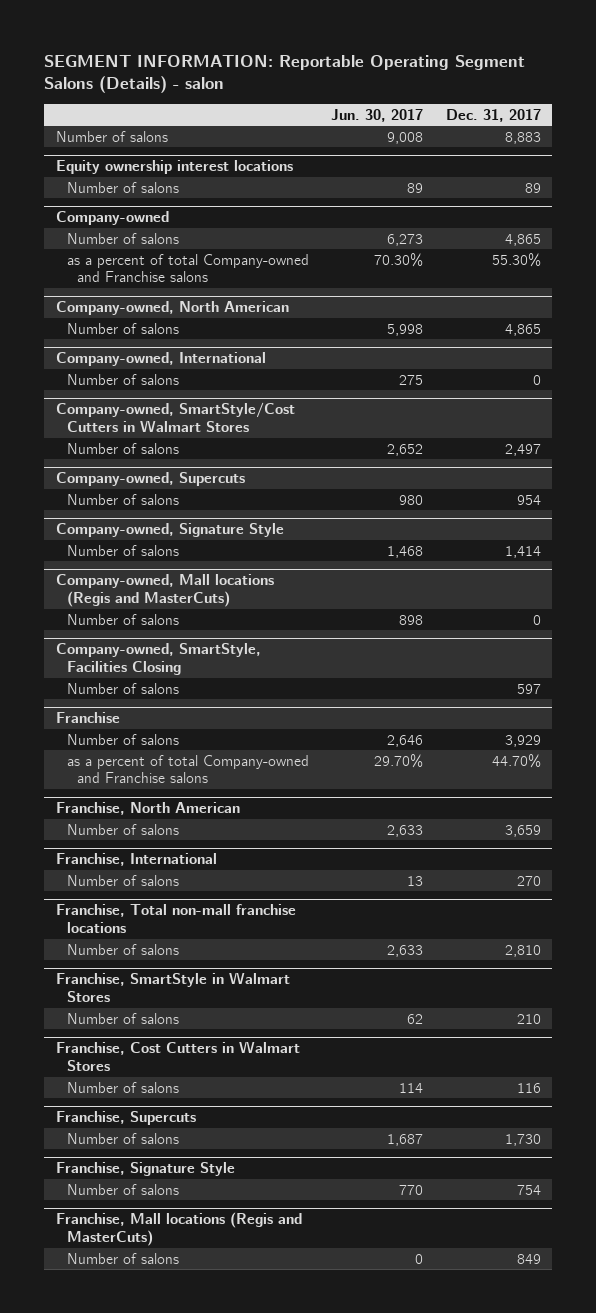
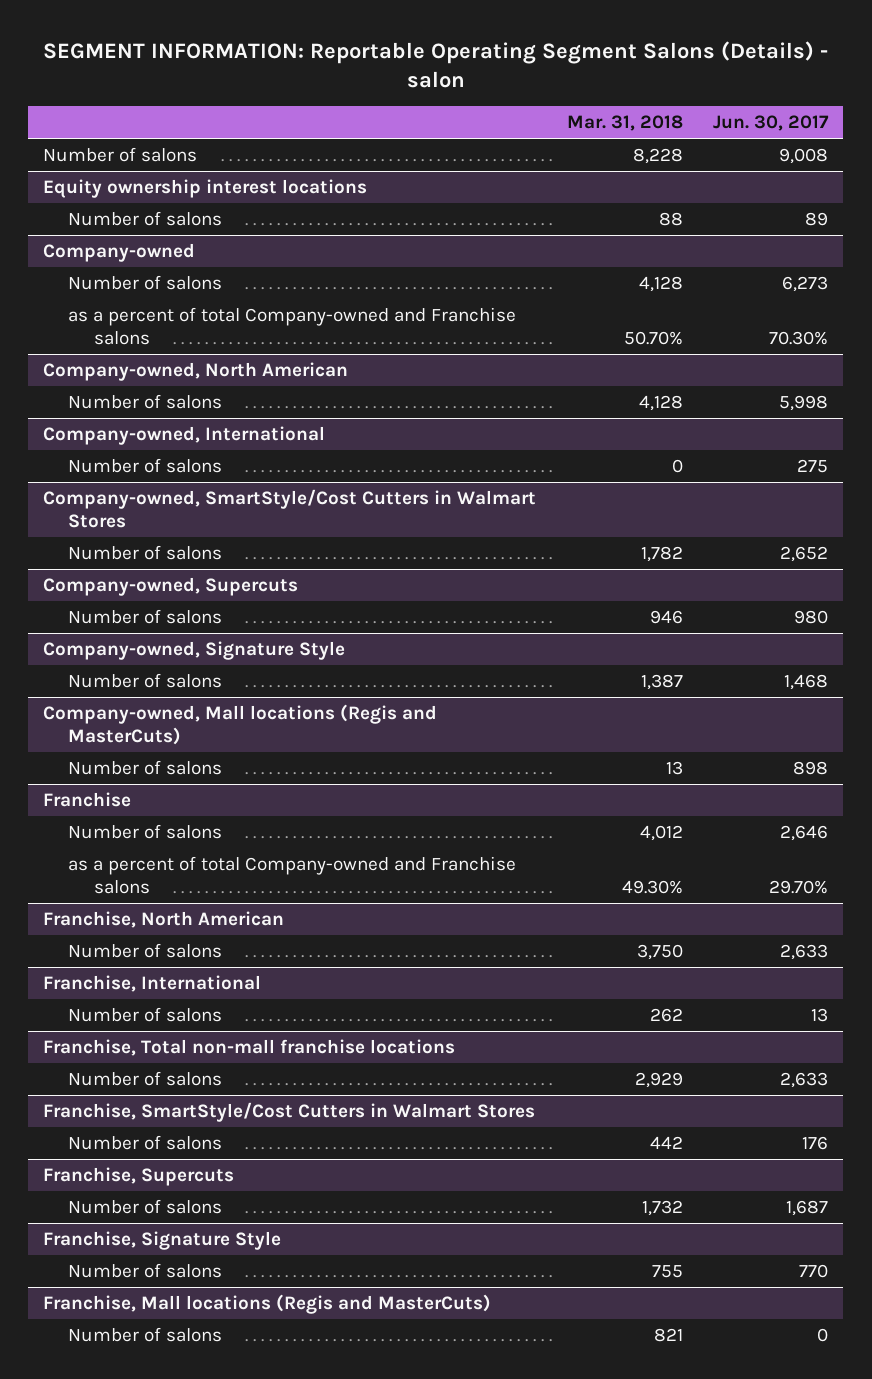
- | Jun. 30, 2017 | Dec. 31, 2017
+ | Mar. 31, 2018 | Jun. 30, 2017
- Company-owned, SmartStyle, Facilities Closing
- Number of salons | | 597
- Franchise, SmartStyle in Walmart Stores
- Number of salons | 62 | 210
- Franchise, Cost Cutters in Walmart Stores
- Number of salons | 114 | 116
+ Franchise, SmartStyle/Cost Cutters in Walmart Stores
+ Number of salons | 442 | 176

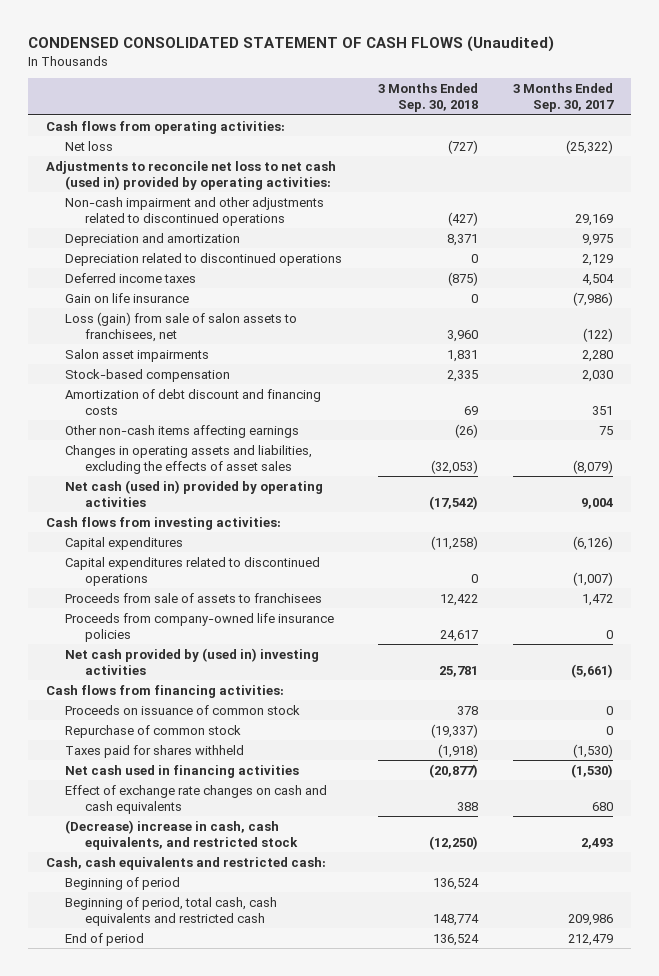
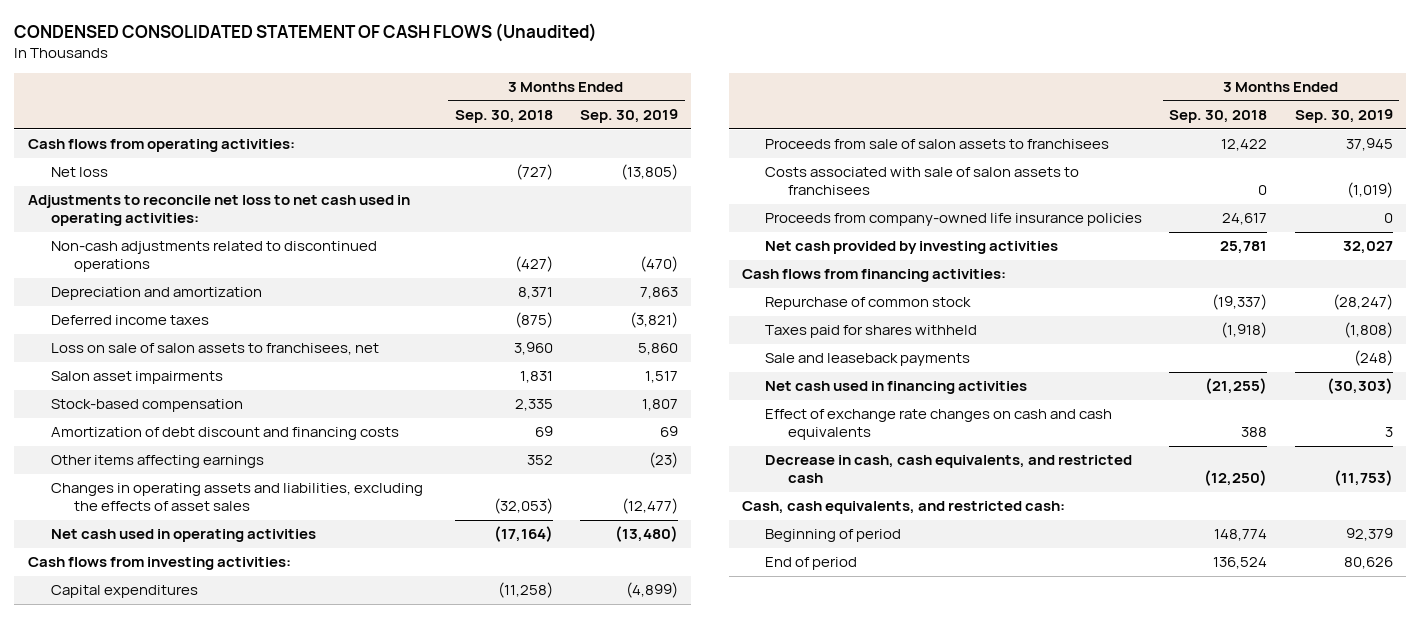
- | 3 Months Ended Sep. 30, 2018 | 3 Months Ended Sep. 30, 2017
+ | 3 Months Ended Sep. 30, 2018 | 3 Months Ended Sep. 30, 2019
- Adjustments to reconcile net loss to net cash (used in) provided by operating activities:
- Non-cash impairment and other adjustments related to discontinued operations | (427) | 29,169
+ Adjustments to reconcile net loss to net cash used in operating activities:
+ Non-cash adjustments related to discontinued operations | (427) | (470)
- Depreciation related to discontinued operations | 0 | 2,129
- Gain on life insurance | 0 | (7,986)
- Loss (gain) from sale of salon assets to franchisees, net | 3,960 | (122)
+ Loss on sale of salon assets to franchisees, net | 3,960 | 5,860
- Other non-cash items affecting earnings | (26) | 75
+ Other items affecting earnings | 352 | (23)
- Net cash (used in) provided by operating activities | (17,542) | 9,004
+ Net cash used in operating activities | (17,164) | (13,480)
- Capital expenditures related to discontinued operations | 0 | (1,007)
- Proceeds from sale of assets to franchisees | 12,422 | 1,472
+ Proceeds from sale of salon assets to franchisees | 12,422 | 37,945
+ Costs associated with sale of salon assets to franchisees | 0 | (1,019)
- Net cash provided by (used in) investing activities | 25,781 | (5,661)
+ Net cash provided by investing activities | 25,781 | 32,027
- Proceeds on issuance of common stock | 378 | 0
- Net cash used in financing activities | (20,877) | (1,530)
+ Sale and leaseback payments | | (248)
+ Net cash used in financing activities | (21,255) | (30,303)
- (Decrease) increase in cash, cash equivalents, and restricted stock | (12,250) | 2,493
- Cash, cash equivalents and restricted cash:
- Beginning of period | 136,524 |
- Beginning of period, total cash, cash equivalents and restricted cash | 148,774 | 209,986
+ Decrease in cash, cash equivalents, and restricted cash | (12,250) | (11,753)
+ Cash, cash equivalents, and restricted cash:
+ Beginning of period | 148,774 | 92,379

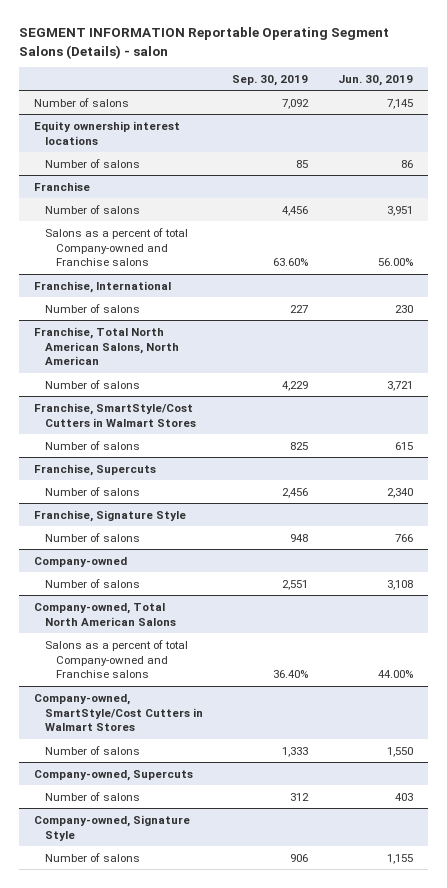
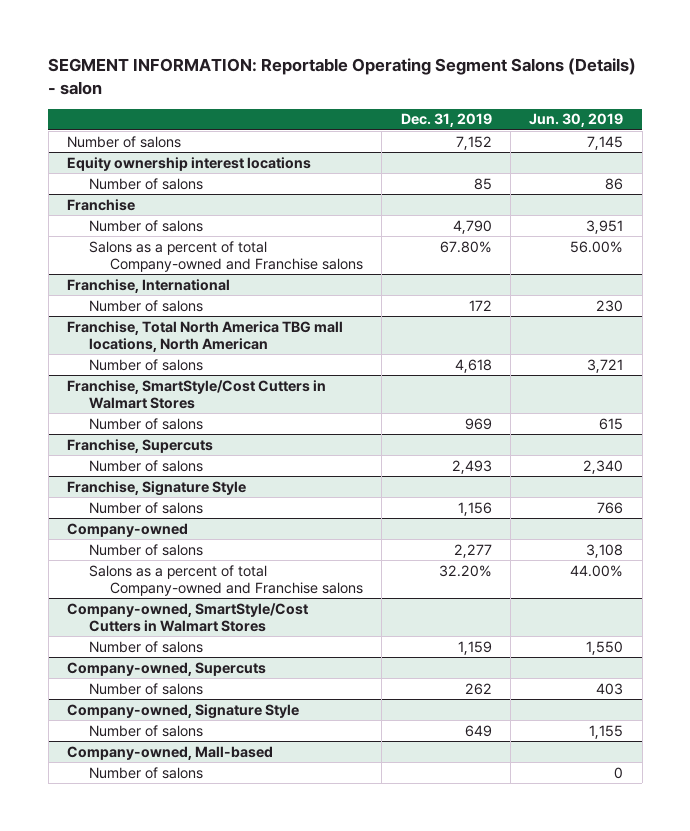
- SEGMENT INFORMATION Reportable Operating Segment Salons (Details) - salon
+ SEGMENT INFORMATION: Reportable Operating Segment Salons (Details) - salon
- | Sep. 30, 2019 | Jun. 30, 2019
+ | Dec. 31, 2019 | Jun. 30, 2019
- Franchise, Total North American Salons, North American
+ Franchise, Total North America TBG mall locations, North American
- Company-owned, Total North American Salons
+ Company-owned, Mall-based
+ Number of salons | | 0

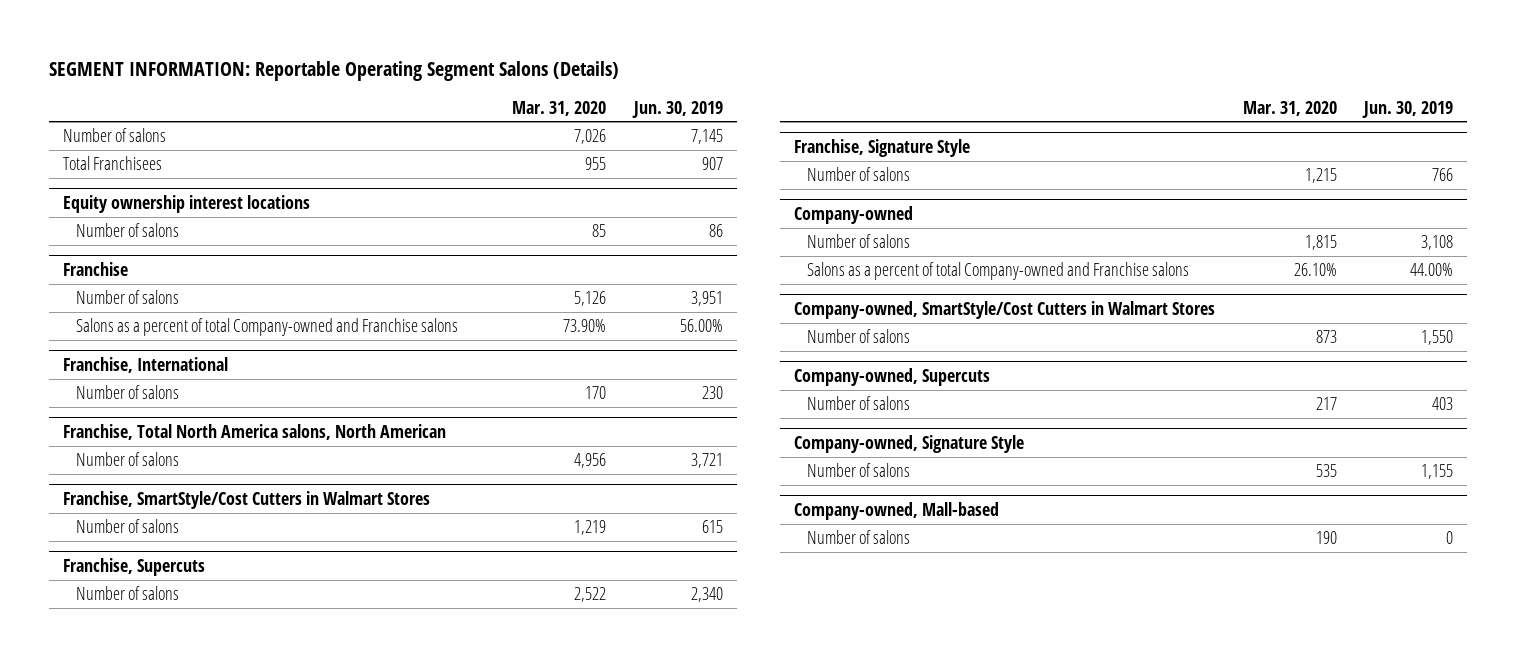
- SEGMENT INFORMATION: Reportable Operating Segment Salons (Details) - salon
+ SEGMENT INFORMATION: Reportable Operating Segment Salons (Details)
- | Dec. 31, 2019 | Jun. 30, 2019
+ | Mar. 31, 2020 | Jun. 30, 2019
+ Total Franchisees | 955 | 907
- Franchise, Total North America TBG mall locations, North American
+ Franchise, Total North America salons, North American

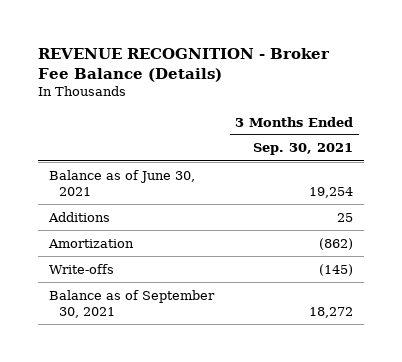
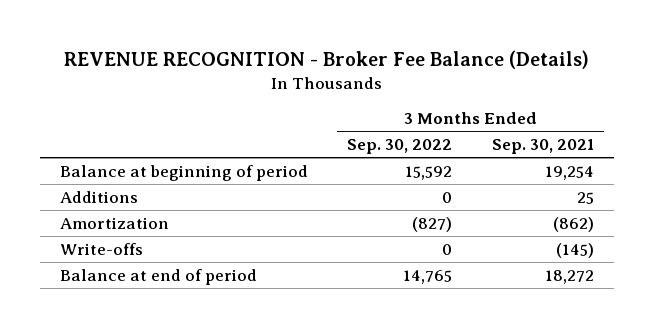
- | 3 Months Ended Sep. 30, 2021
+ | 3 Months Ended Sep. 30, 2022 | 3 Months Ended Sep. 30, 2021
- Balance as of June 30, 2021 | 19,254
+ Balance at beginning of period | 15,592 | 19,254
- Balance as of September 30, 2021 | 18,272
+ Balance at end of period | 14,765 | 18,272

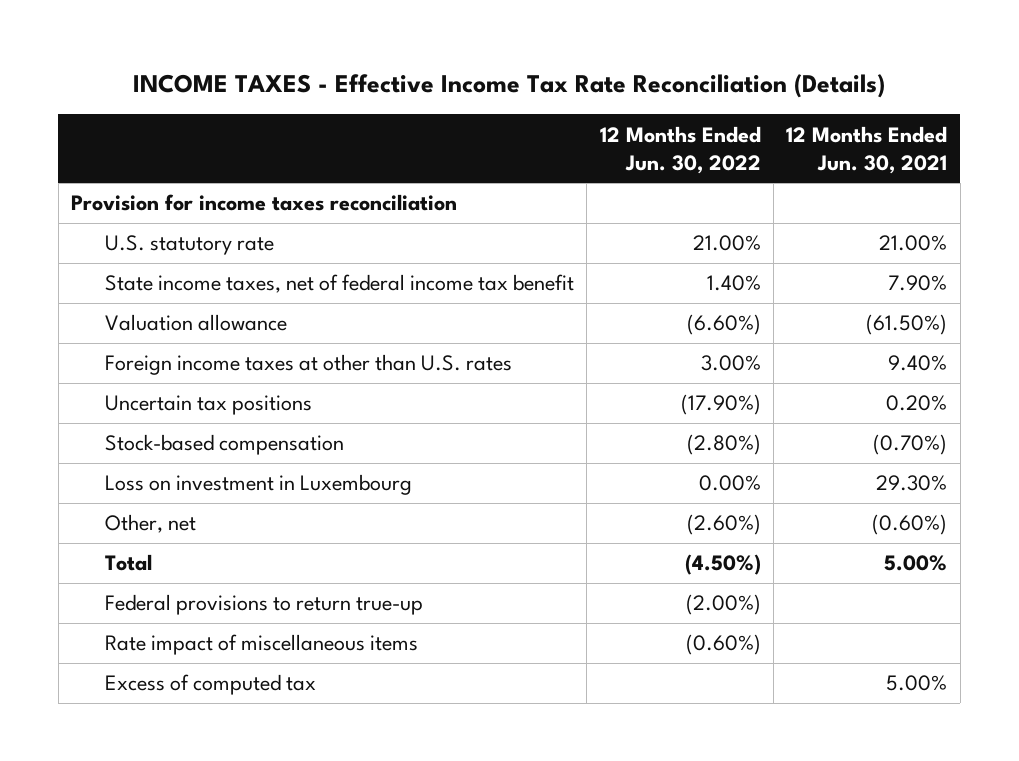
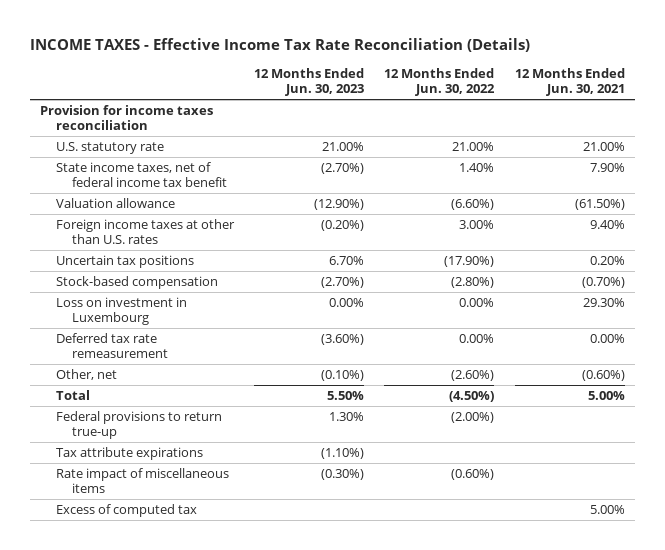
- | 12 Months Ended Jun. 30, 2022 | 12 Months Ended Jun. 30, 2021
+ | 12 Months Ended Jun. 30, 2023 | 12 Months Ended Jun. 30, 2022 | 12 Months Ended Jun. 30, 2021
+ Deferred tax rate remeasurement | (3.60%) | 0.00% | 0.00%
+ Tax attribute expirations | (1.10%) | |

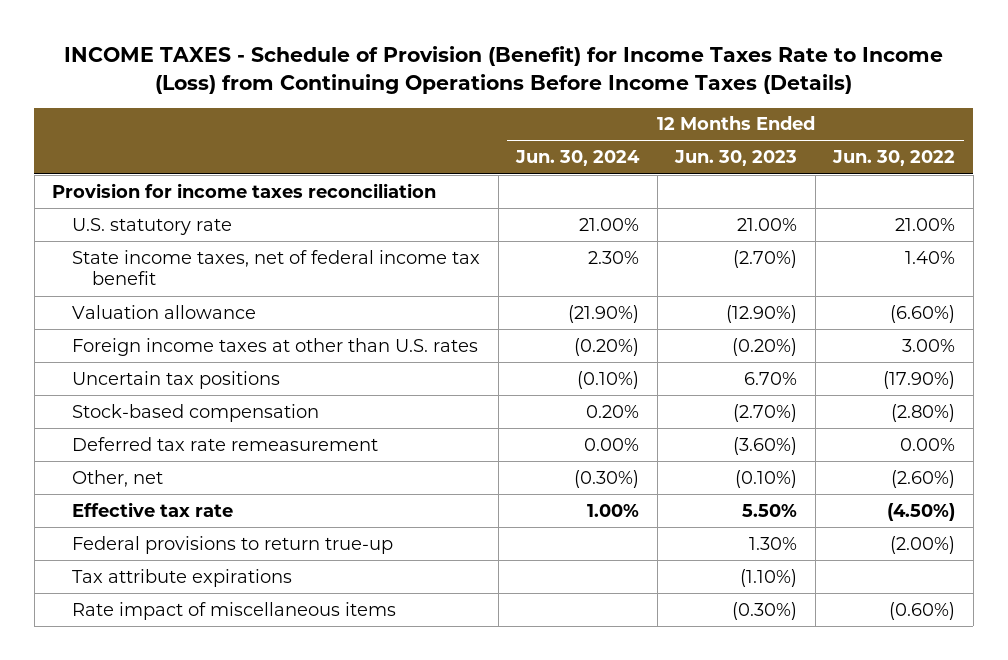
- INCOME TAXES - Effective Income Tax Rate Reconciliation (Details)
+ INCOME TAXES - Schedule of Provision (Benefit) for Income Taxes Rate to Income (Loss) from Continuing Operations Before Income Taxes (Details)
- | 12 Months Ended Jun. 30, 2023 | 12 Months Ended Jun. 30, 2022 | 12 Months Ended Jun. 30, 2021
+ | 12 Months Ended Jun. 30, 2024 | 12 Months Ended Jun. 30, 2023 | 12 Months Ended Jun. 30, 2022
- Loss on investment in Luxembourg | 0.00% | 0.00% | 29.30%
- Total | 5.50% | (4.50%) | 5.00%
+ Effective tax rate | 1.00% | 5.50% | (4.50%)
- Excess of computed tax | | | 5.00%

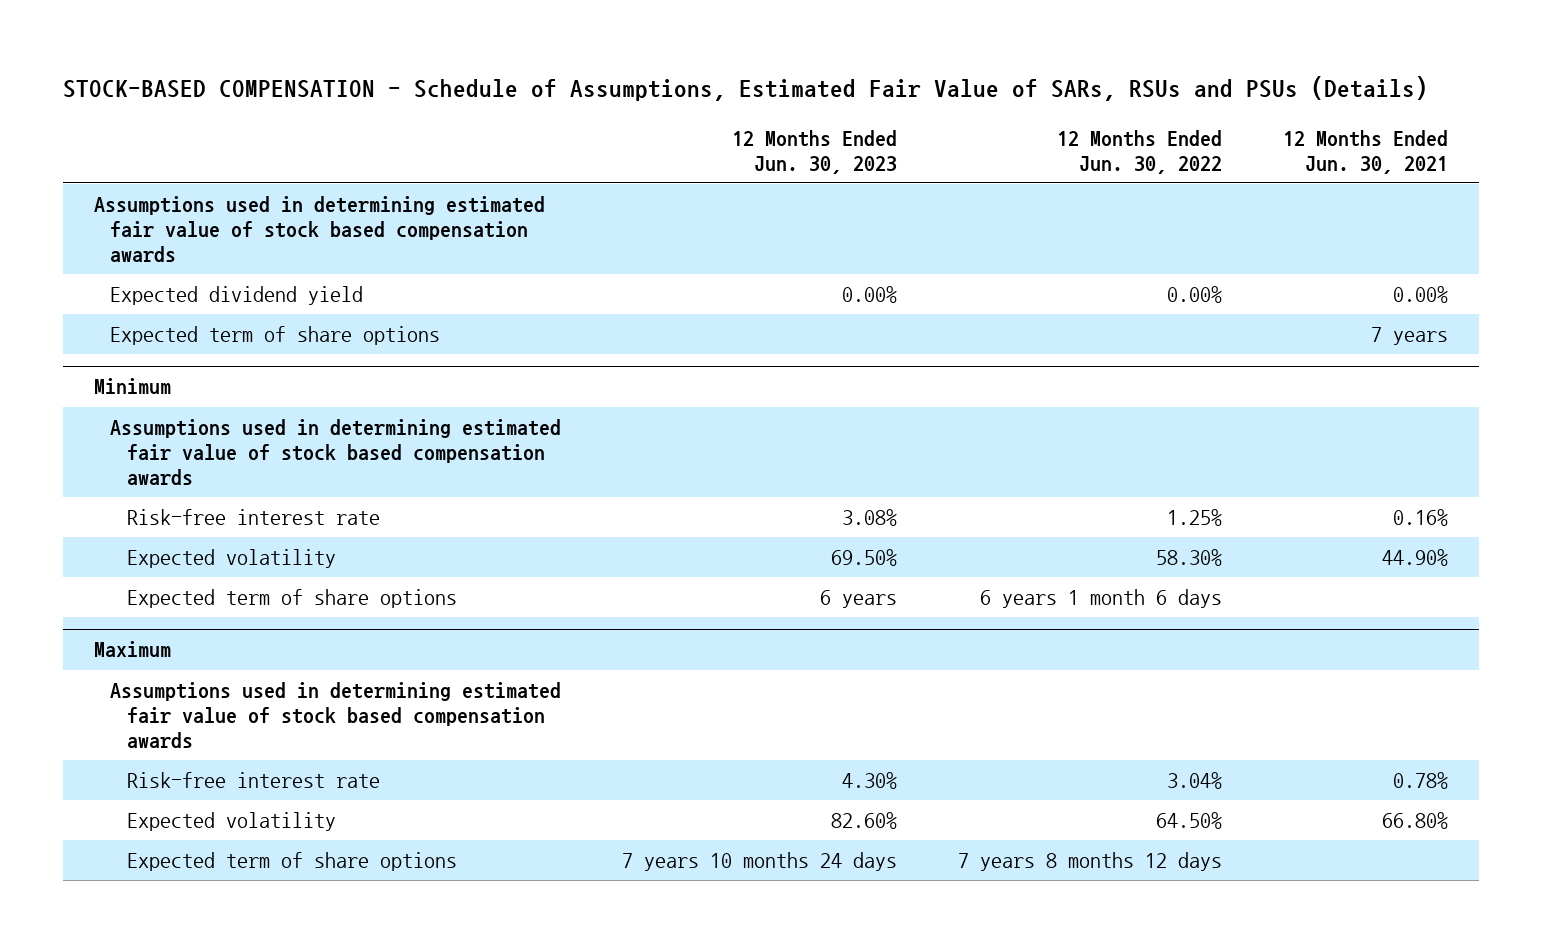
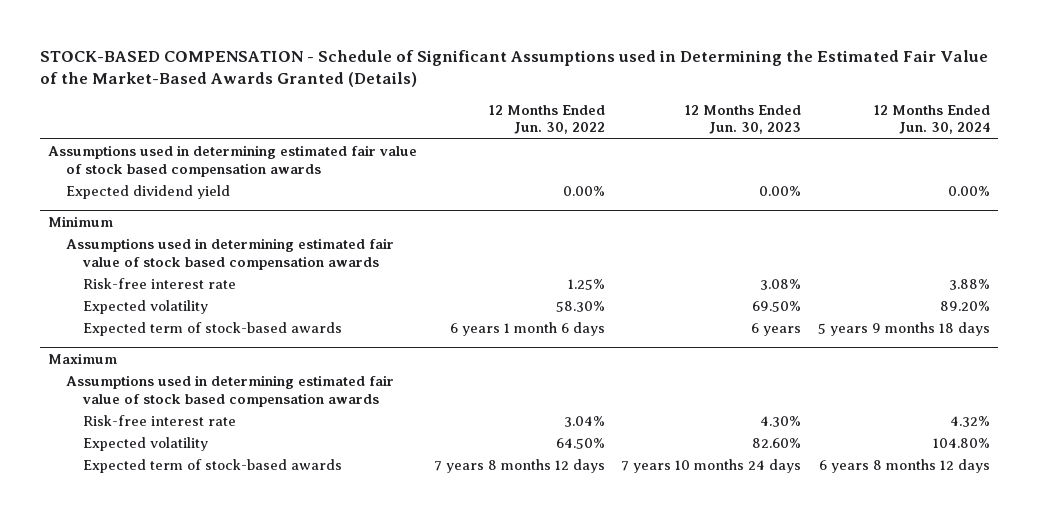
- STOCK-BASED COMPENSATION - Schedule of Assumptions, Estimated Fair Value of SARs, RSUs and PSUs (Details)
+ STOCK-BASED COMPENSATION - Schedule of Significant Assumptions used in Determining the Estimated Fair Value of the Market-Based Awards Granted (Details)
- | 12 Months Ended Jun. 30, 2023 | 12 Months Ended Jun. 30, 2022 | 12 Months Ended Jun. 30, 2021
+ | 12 Months Ended Jun. 30, 2022 | 12 Months Ended Jun. 30, 2023 | 12 Months Ended Jun. 30, 2024
- Expected term of share options | | | 7 years
@ Minimum
- Expected term of share options | 6 years | 6 years 1 month 6 days |
+ Expected term of stock-based awards | 6 years 1 month 6 days | 6 years | 5 years 9 months 18 days
@ Maximum
- Expected term of share options | 7 years 10 months 24 days | 7 years 8 months 12 days |
+ Expected term of stock-based awards | 7 years 8 months 12 days | 7 years 10 months 24 days | 6 years 8 months 12 days

